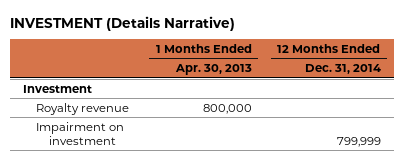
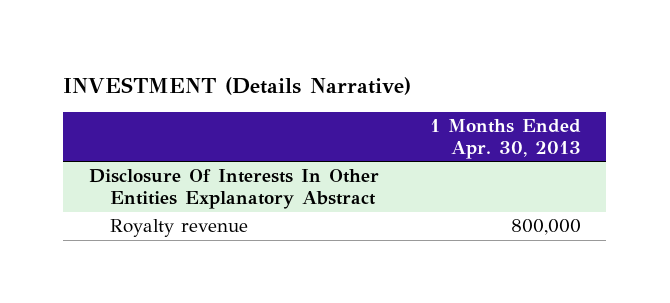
- | 1 Months Ended Apr. 30, 2013 | 12 Months Ended Dec. 31, 2014
+ | 1 Months Ended Apr. 30, 2013
- Investment
+ Disclosure Of Interests In Other Entities Explanatory Abstract
- Impairment on investment | | 799,999

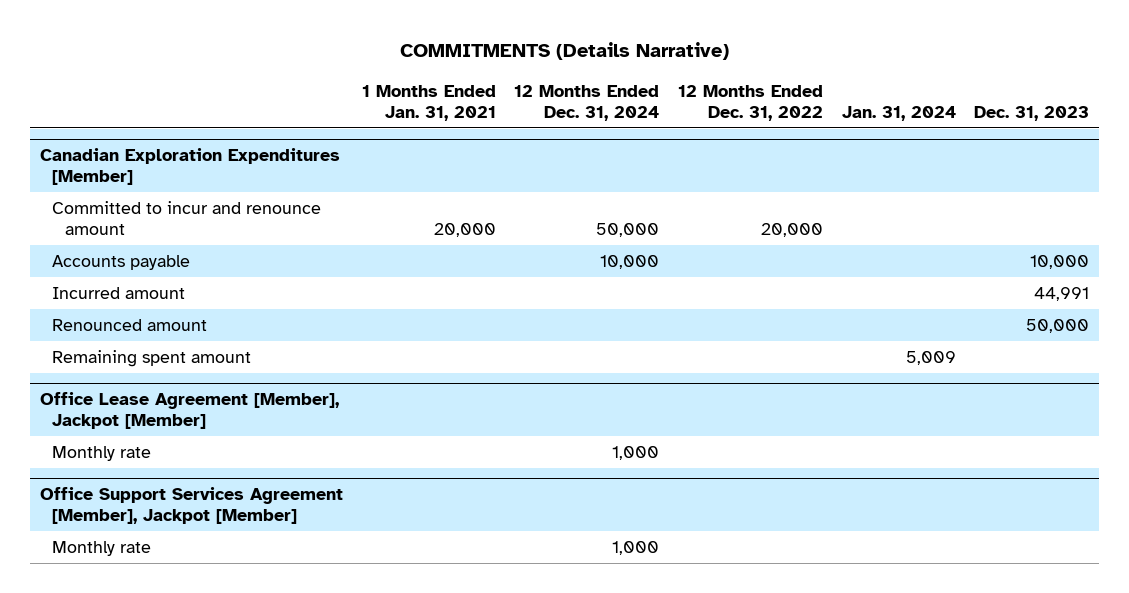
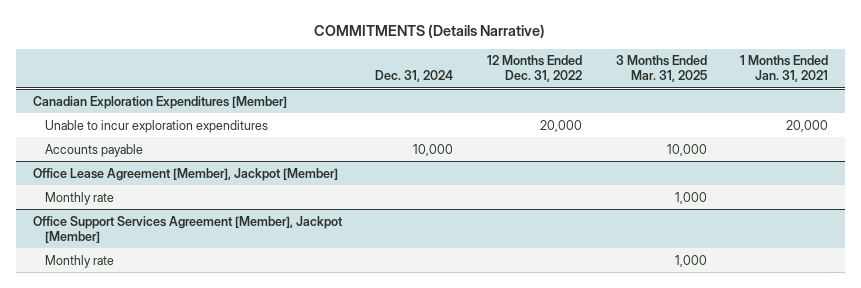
- | 1 Months Ended Jan. 31, 2021 | 12 Months Ended Dec. 31, 2024 | 12 Months Ended Dec. 31, 2022 | Jan. 31, 2024 | Dec. 31, 2023
+ | Dec. 31, 2024 | 12 Months Ended Dec. 31, 2022 | 3 Months Ended Mar. 31, 2025 | 1 Months Ended Jan. 31, 2021
@ Canadian Exploration Expenditures [Member]
- Committed to incur and renounce amount | 20,000 | 50,000 | 20,000 | |
+ Unable to incur exploration expenditures | | 20,000 | | 20,000
- Incurred amount | | | | | 44,991
- Renounced amount | | | | | 50,000
- Remaining spent amount | | | | 5,009 |

